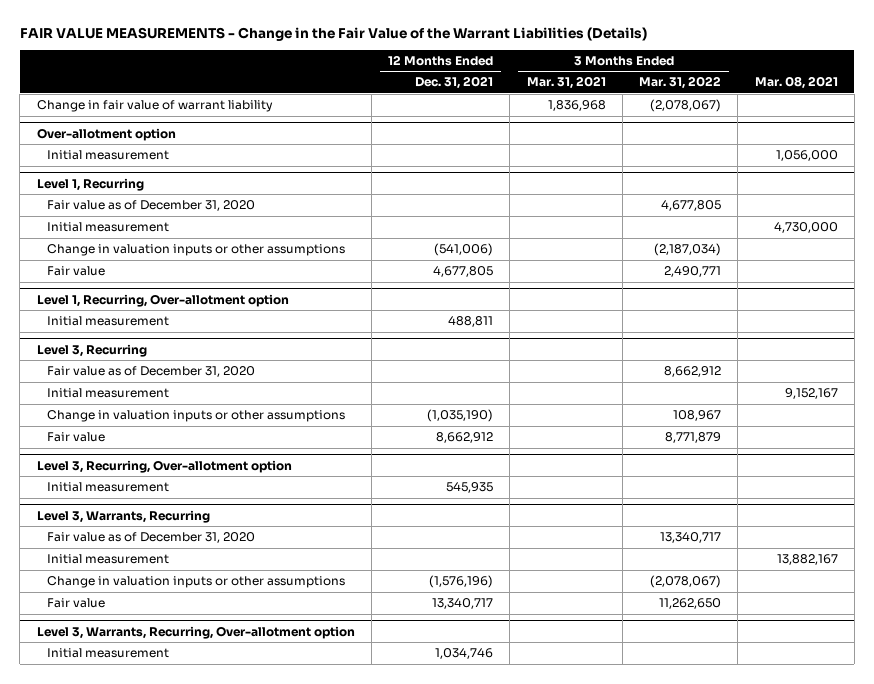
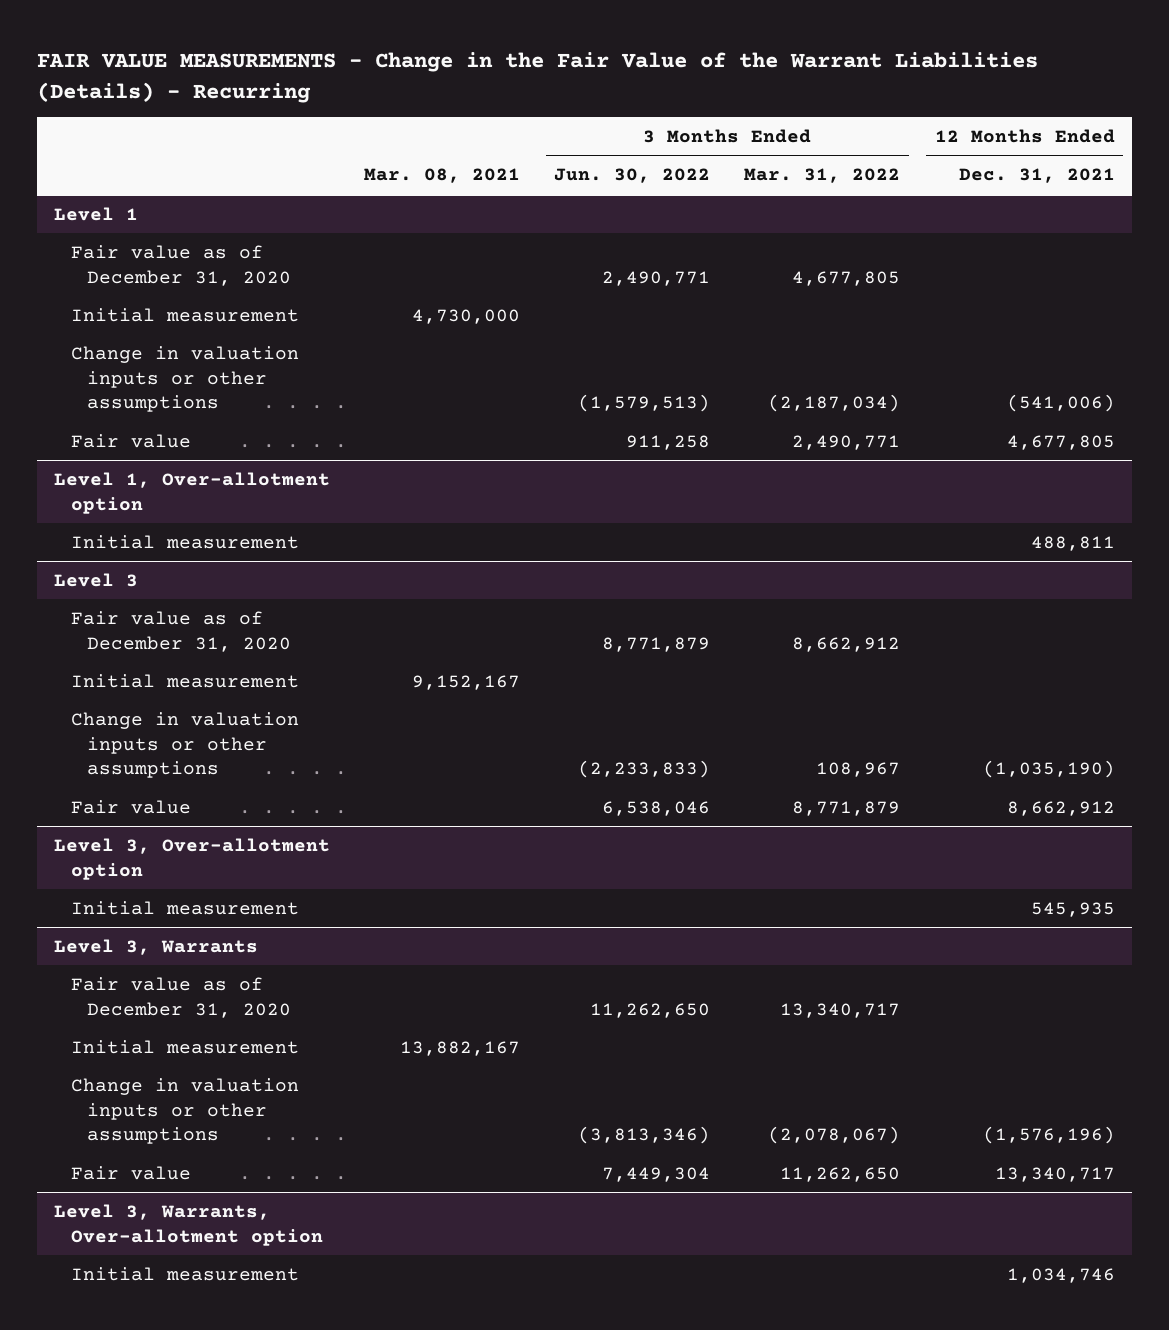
- FAIR VALUE MEASUREMENTS - Change in the Fair Value of the Warrant Liabilities (Details)
+ FAIR VALUE MEASUREMENTS - Change in the Fair Value of the Warrant Liabilities (Details) - Recurring
- | 12 Months Ended Dec. 31, 2021 | 3 Months Ended Mar. 31, 2021 | 3 Months Ended Mar. 31, 2022 | Mar. 08, 2021
+ | Mar. 08, 2021 | 3 Months Ended Jun. 30, 2022 | 3 Months Ended Mar. 31, 2022 | 12 Months Ended Dec. 31, 2021
- Change in fair value of warrant liability | | 1,836,968 | (2,078,067) |
- Over-allotment option
- Initial measurement | | | | 1,056,000
- Level 1, Recurring
+ Level 1
- Level 1, Recurring, Over-allotment option
+ Level 1, Over-allotment option
- Level 3, Recurring
+ Level 3
- Level 3, Recurring, Over-allotment option
+ Level 3, Over-allotment option
- Level 3, Warrants, Recurring
+ Level 3, Warrants
- Level 3, Warrants, Recurring, Over-allotment option
+ Level 3, Warrants, Over-allotment option

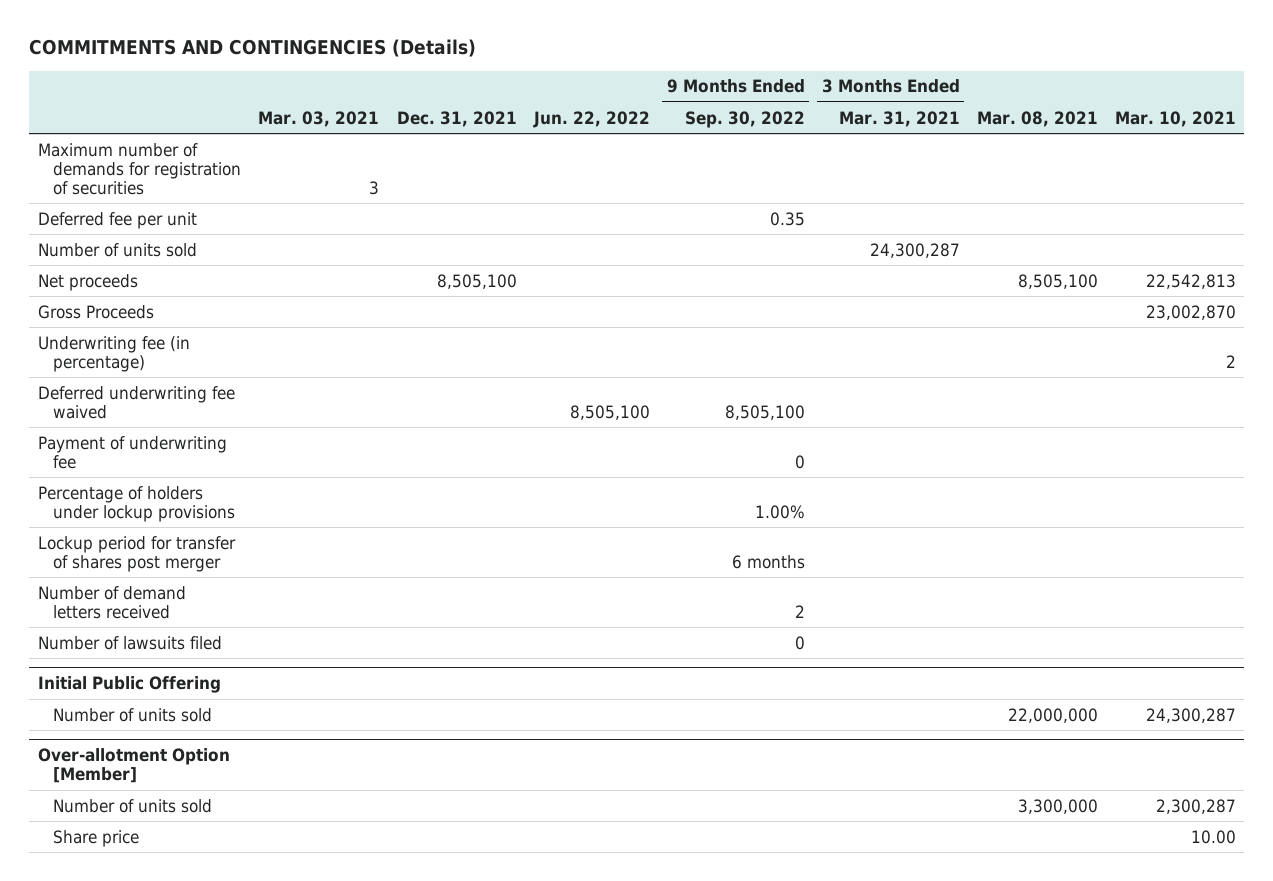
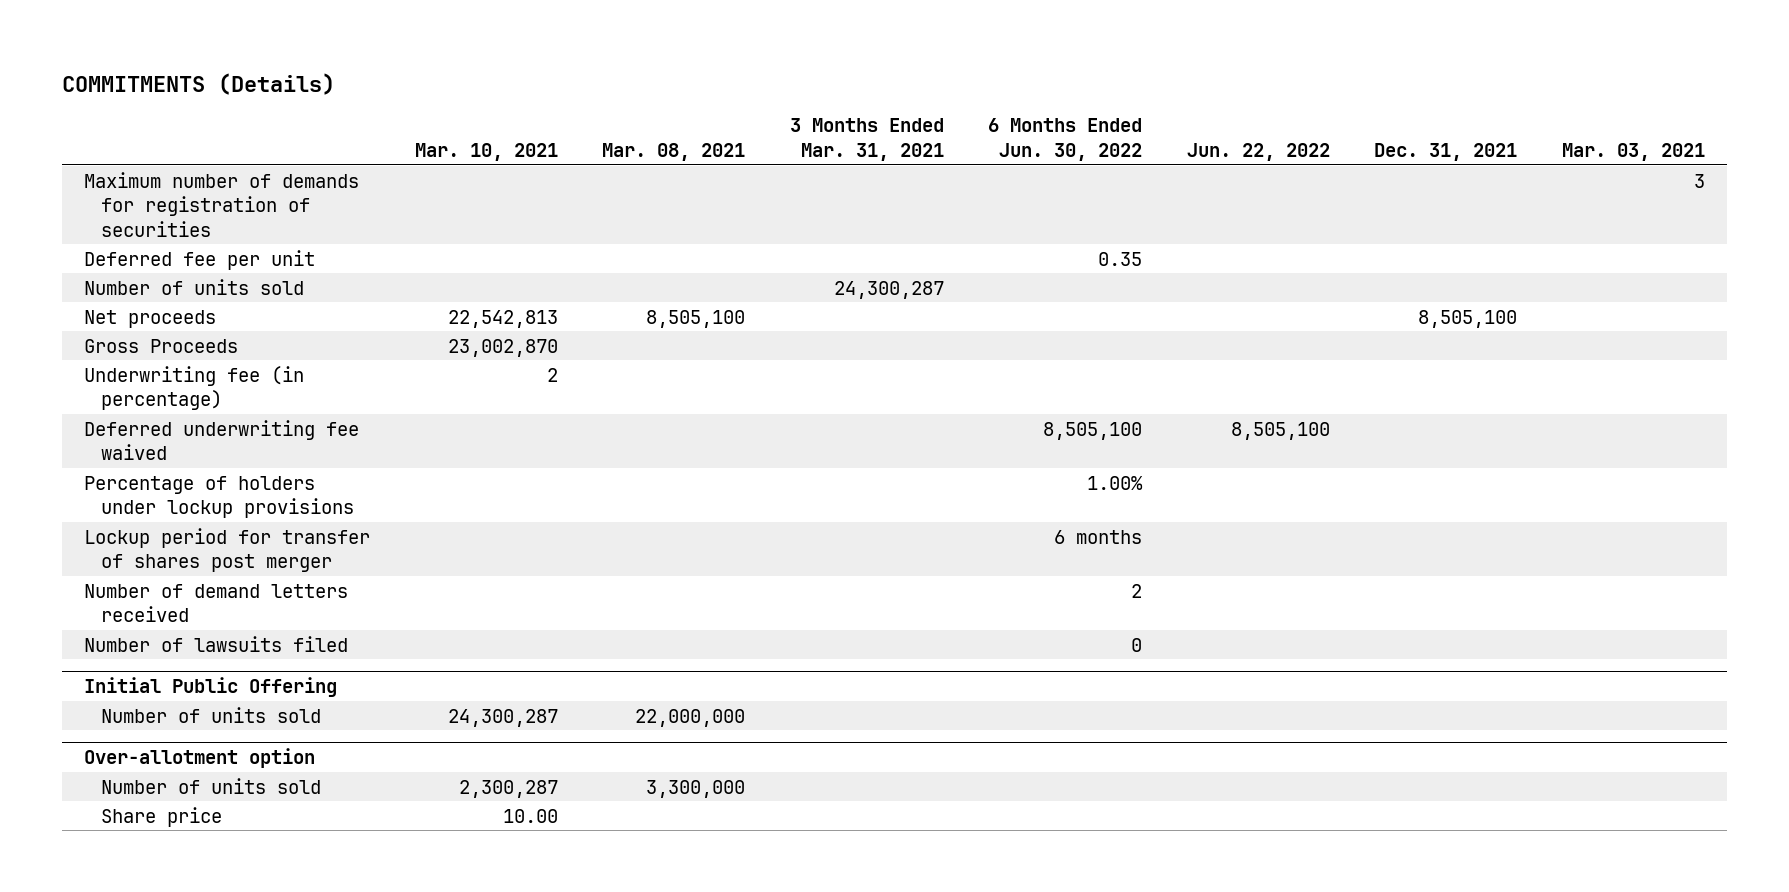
- COMMITMENTS AND CONTINGENCIES (Details)
+ COMMITMENTS (Details)
- | Mar. 03, 2021 | Dec. 31, 2021 | Jun. 22, 2022 | 9 Months Ended Sep. 30, 2022 | 3 Months Ended Mar. 31, 2021 | Mar. 08, 2021 | Mar. 10, 2021
+ | Mar. 10, 2021 | Mar. 08, 2021 | 3 Months Ended Mar. 31, 2021 | 6 Months Ended Jun. 30, 2022 | Jun. 22, 2022 | Dec. 31, 2021 | Mar. 03, 2021
- Payment of underwriting fee | | | | 0 | | |
- Over-allotment Option [Member]
+ Over-allotment option

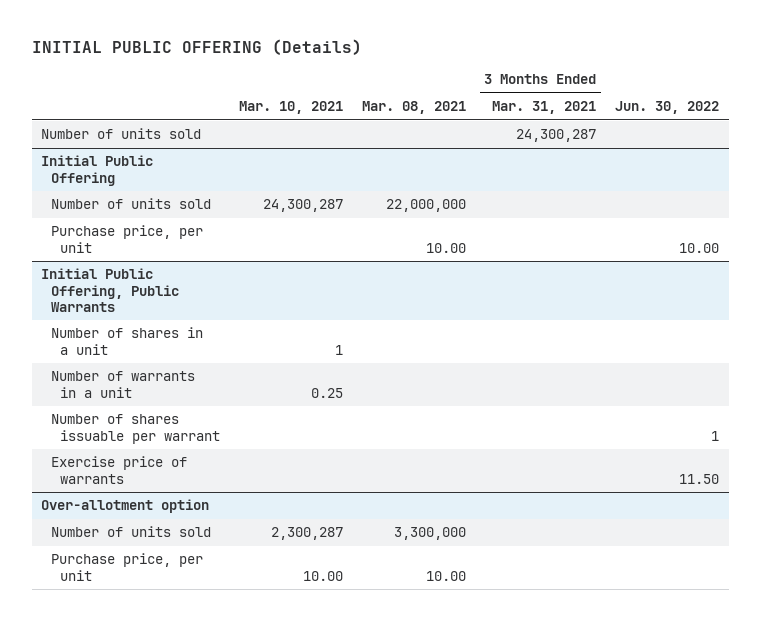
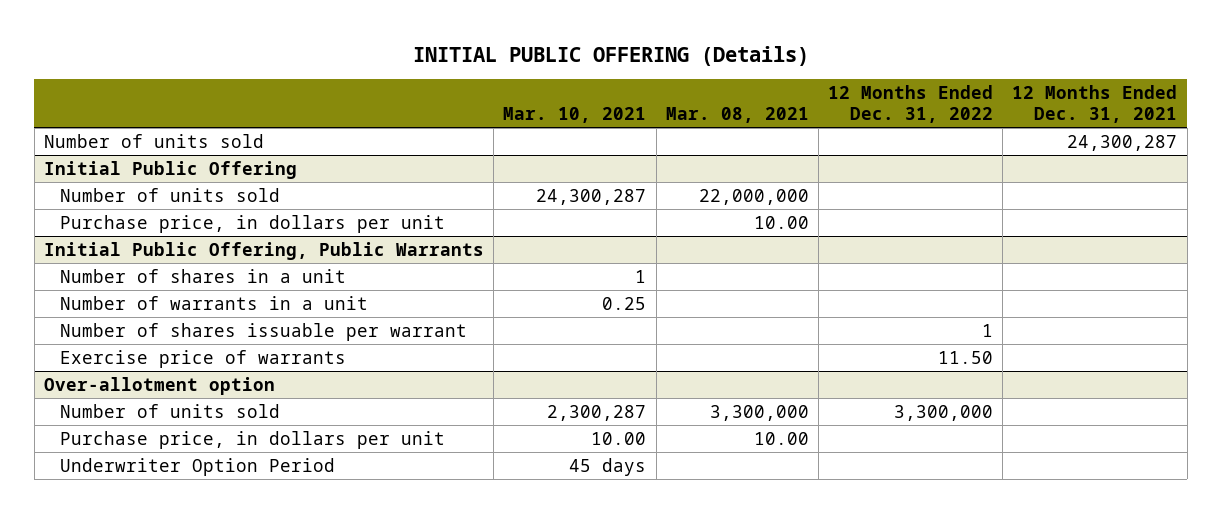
- | Mar. 10, 2021 | Mar. 08, 2021 | 3 Months Ended Mar. 31, 2021 | Jun. 30, 2022
+ | Mar. 10, 2021 | Mar. 08, 2021 | 12 Months Ended Dec. 31, 2022 | 12 Months Ended Dec. 31, 2021
@ Initial Public Offering
- Purchase price, per unit | | 10.00 | | 10.00
+ Purchase price, in dollars per unit | | 10.00 | |
@ Over-allotment option
- Purchase price, per unit | 10.00 | 10.00 | |
+ Purchase price, in dollars per unit | 10.00 | 10.00 | |
+ Underwriter Option Period | 45 days | | |

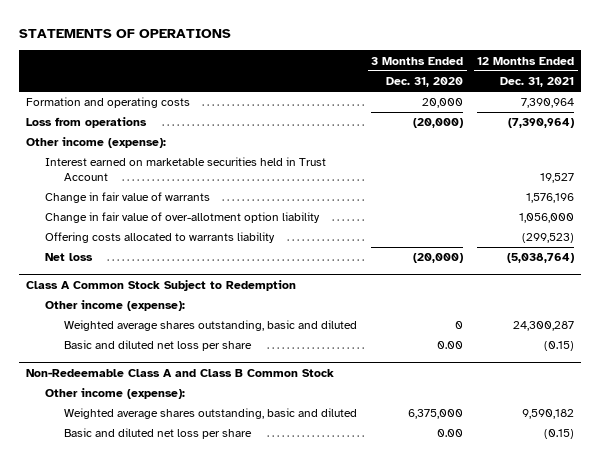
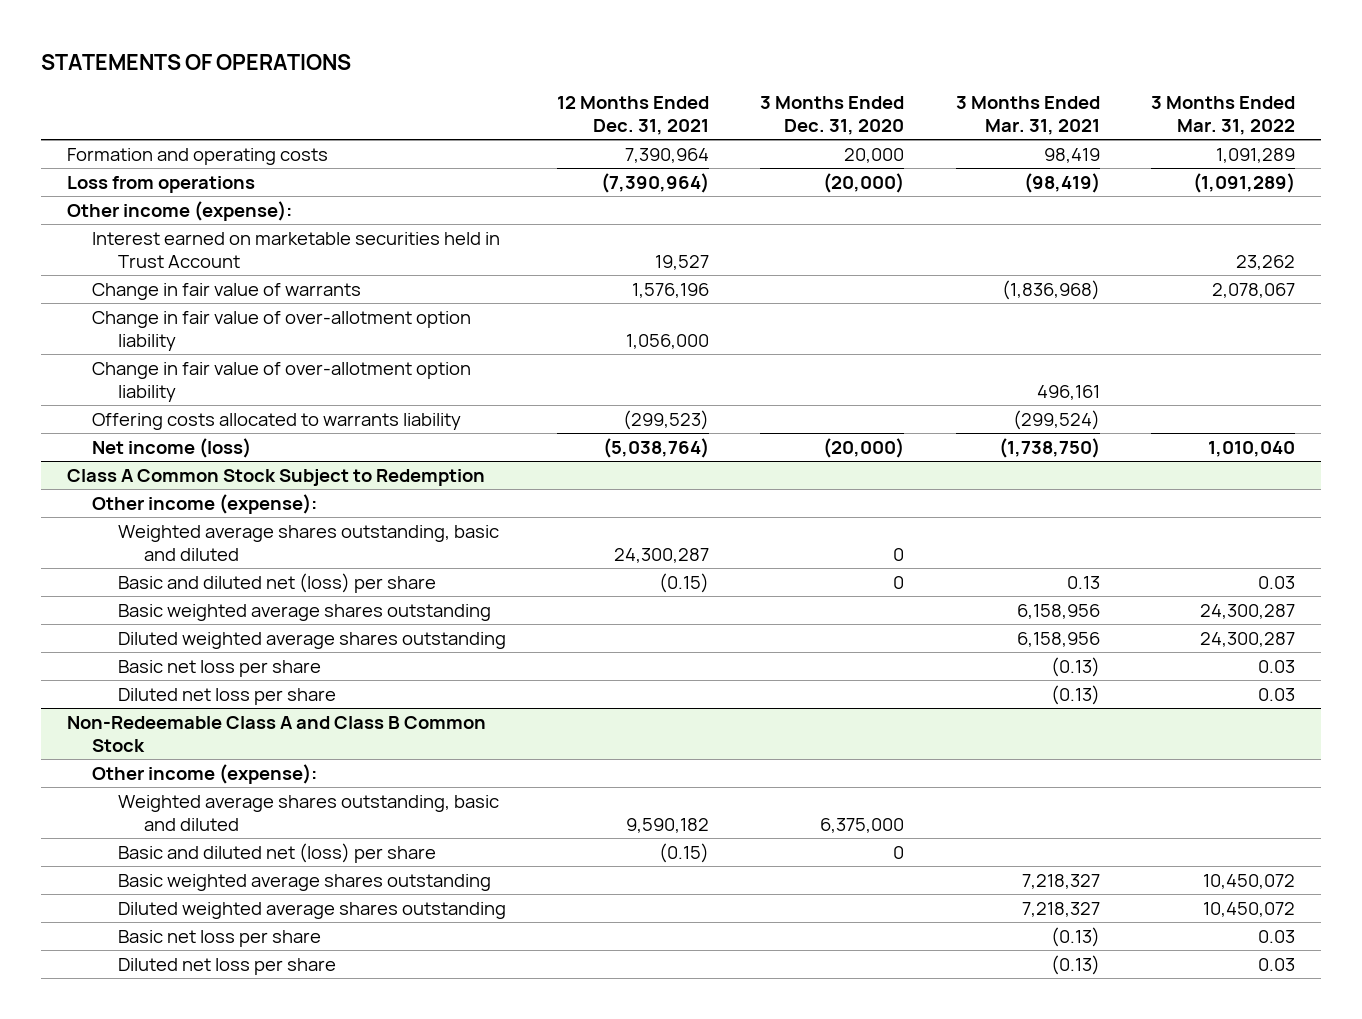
- | 3 Months Ended Dec. 31, 2020 | 12 Months Ended Dec. 31, 2021
+ | 12 Months Ended Dec. 31, 2021 | 3 Months Ended Dec. 31, 2020 | 3 Months Ended Mar. 31, 2021 | 3 Months Ended Mar. 31, 2022
+ Change in fair value of over-allotment option liability | | | 496,161 |
- Net loss | (20,000) | (5,038,764)
+ Net income (loss) | (5,038,764) | (20,000) | (1,738,750) | 1,010,040
@ Class A Common Stock Subject to Redemption
- Basic and diluted net loss per share | 0.00 | (0.15)
+ Basic and diluted net (loss) per share | (0.15) | 0 | 0.13 | 0.03
+ Basic weighted average shares outstanding | | | 6,158,956 | 24,300,287
+ Diluted weighted average shares outstanding | | | 6,158,956 | 24,300,287
+ Basic net loss per share | | | (0.13) | 0.03
+ Diluted net loss per share | | | (0.13) | 0.03
@ Non-Redeemable Class A and Class B Common Stock
- Basic and diluted net loss per share | 0.00 | (0.15)
+ Basic and diluted net (loss) per share | (0.15) | 0 | |
+ Basic weighted average shares outstanding | | | 7,218,327 | 10,450,072
+ Diluted weighted average shares outstanding | | | 7,218,327 | 10,450,072
+ Basic net loss per share | | | (0.13) | 0.03
+ Diluted net loss per share | | | (0.13) | 0.03

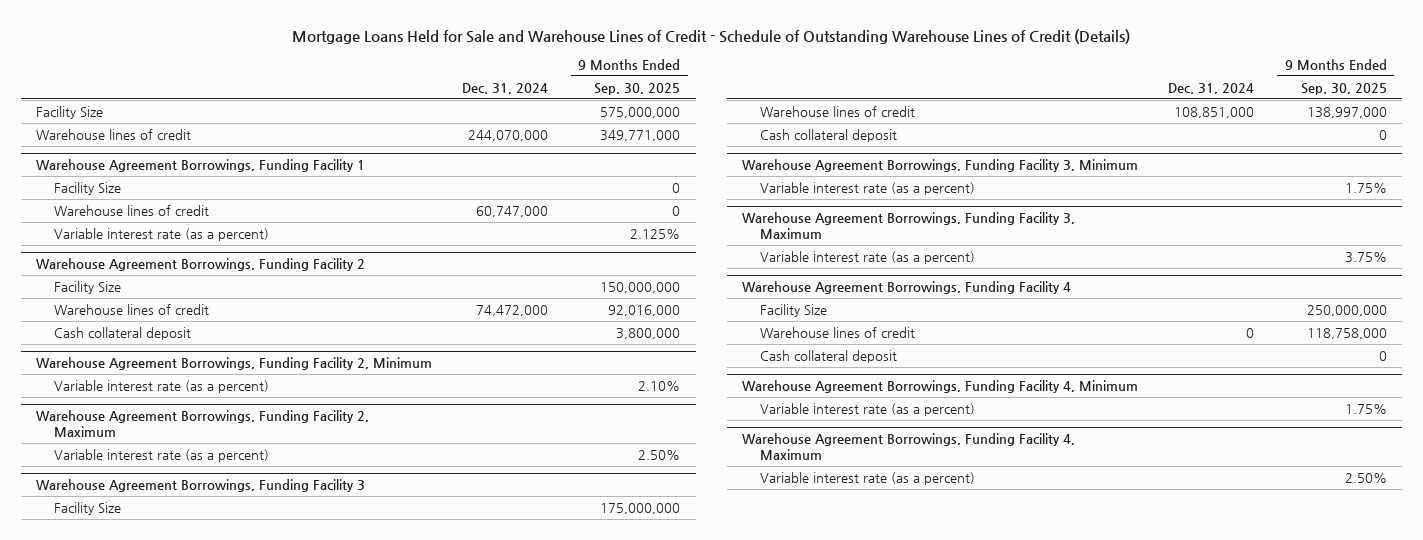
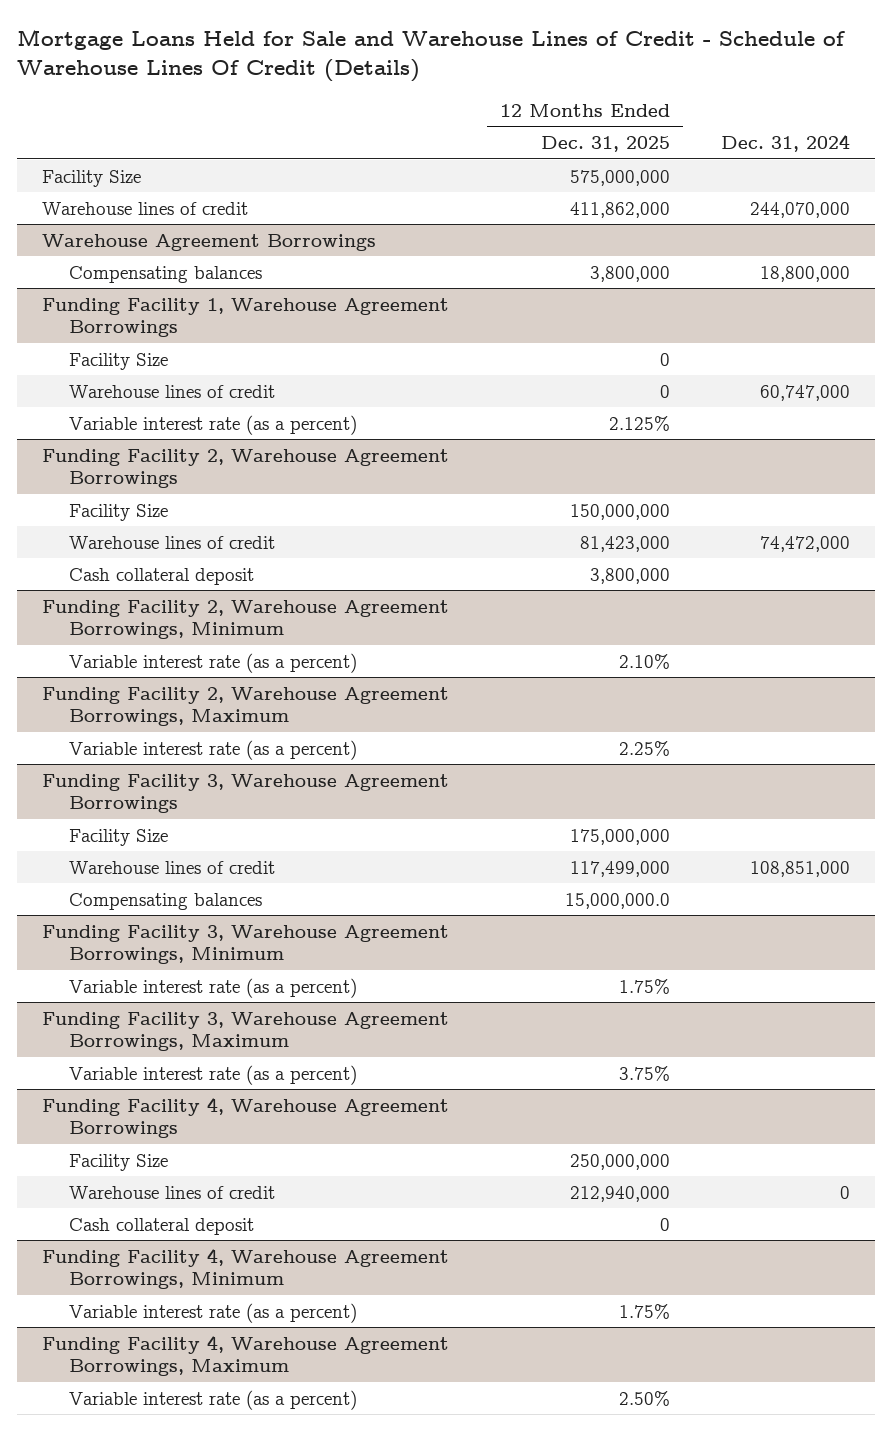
- Mortgage Loans Held for Sale and Warehouse Lines of Credit - Schedule of Outstanding Warehouse Lines of Credit (Details)
+ Mortgage Loans Held for Sale and Warehouse Lines of Credit - Schedule of Warehouse Lines Of Credit (Details)
- | Dec. 31, 2024 | 9 Months Ended Sep. 30, 2025
+ | 12 Months Ended Dec. 31, 2025 | Dec. 31, 2024
- Warehouse Agreement Borrowings, Funding Facility 1
+ Warehouse Agreement Borrowings
+ Compensating balances | 3,800,000 | 18,800,000
+ Funding Facility 1, Warehouse Agreement Borrowings
- Warehouse Agreement Borrowings, Funding Facility 2
+ Funding Facility 2, Warehouse Agreement Borrowings
- Warehouse Agreement Borrowings, Funding Facility 2, Minimum
+ Funding Facility 2, Warehouse Agreement Borrowings, Minimum
- Warehouse Agreement Borrowings, Funding Facility 2, Maximum
+ Funding Facility 2, Warehouse Agreement Borrowings, Maximum
- Warehouse Agreement Borrowings, Funding Facility 3
+ Funding Facility 3, Warehouse Agreement Borrowings
- Cash collateral deposit | | 0
- Warehouse Agreement Borrowings, Funding Facility 3, Minimum
+ Compensating balances | 15,000,000.0 |
+ Funding Facility 3, Warehouse Agreement Borrowings, Minimum
- Warehouse Agreement Borrowings, Funding Facility 3, Maximum
+ Funding Facility 3, Warehouse Agreement Borrowings, Maximum
- Warehouse Agreement Borrowings, Funding Facility 4
+ Funding Facility 4, Warehouse Agreement Borrowings
- Warehouse Agreement Borrowings, Funding Facility 4, Minimum
+ Funding Facility 4, Warehouse Agreement Borrowings, Minimum
- Warehouse Agreement Borrowings, Funding Facility 4, Maximum
+ Funding Facility 4, Warehouse Agreement Borrowings, Maximum

